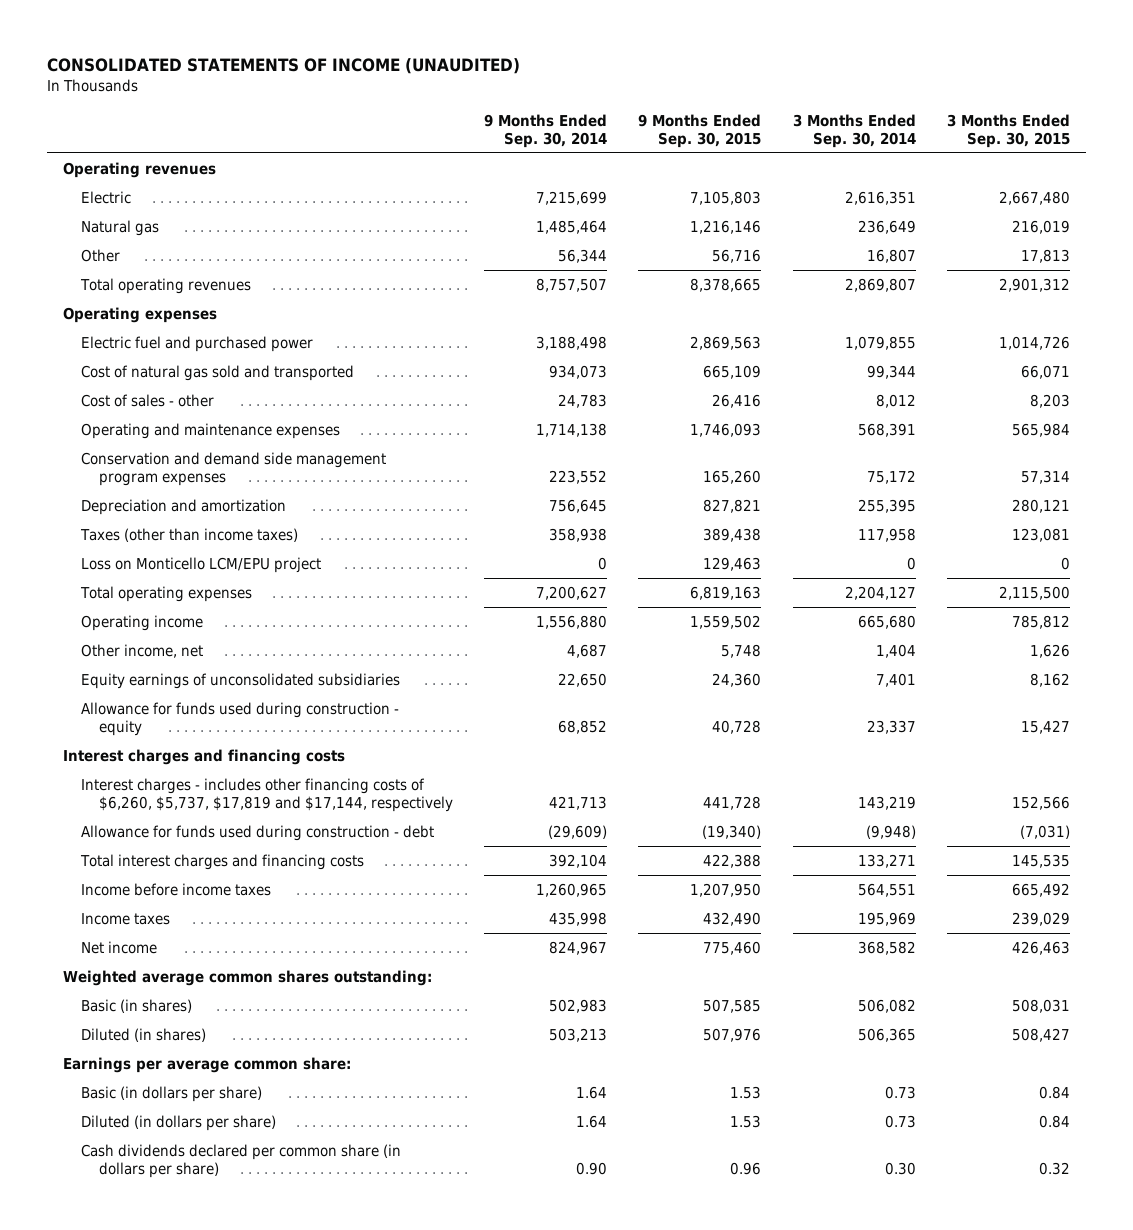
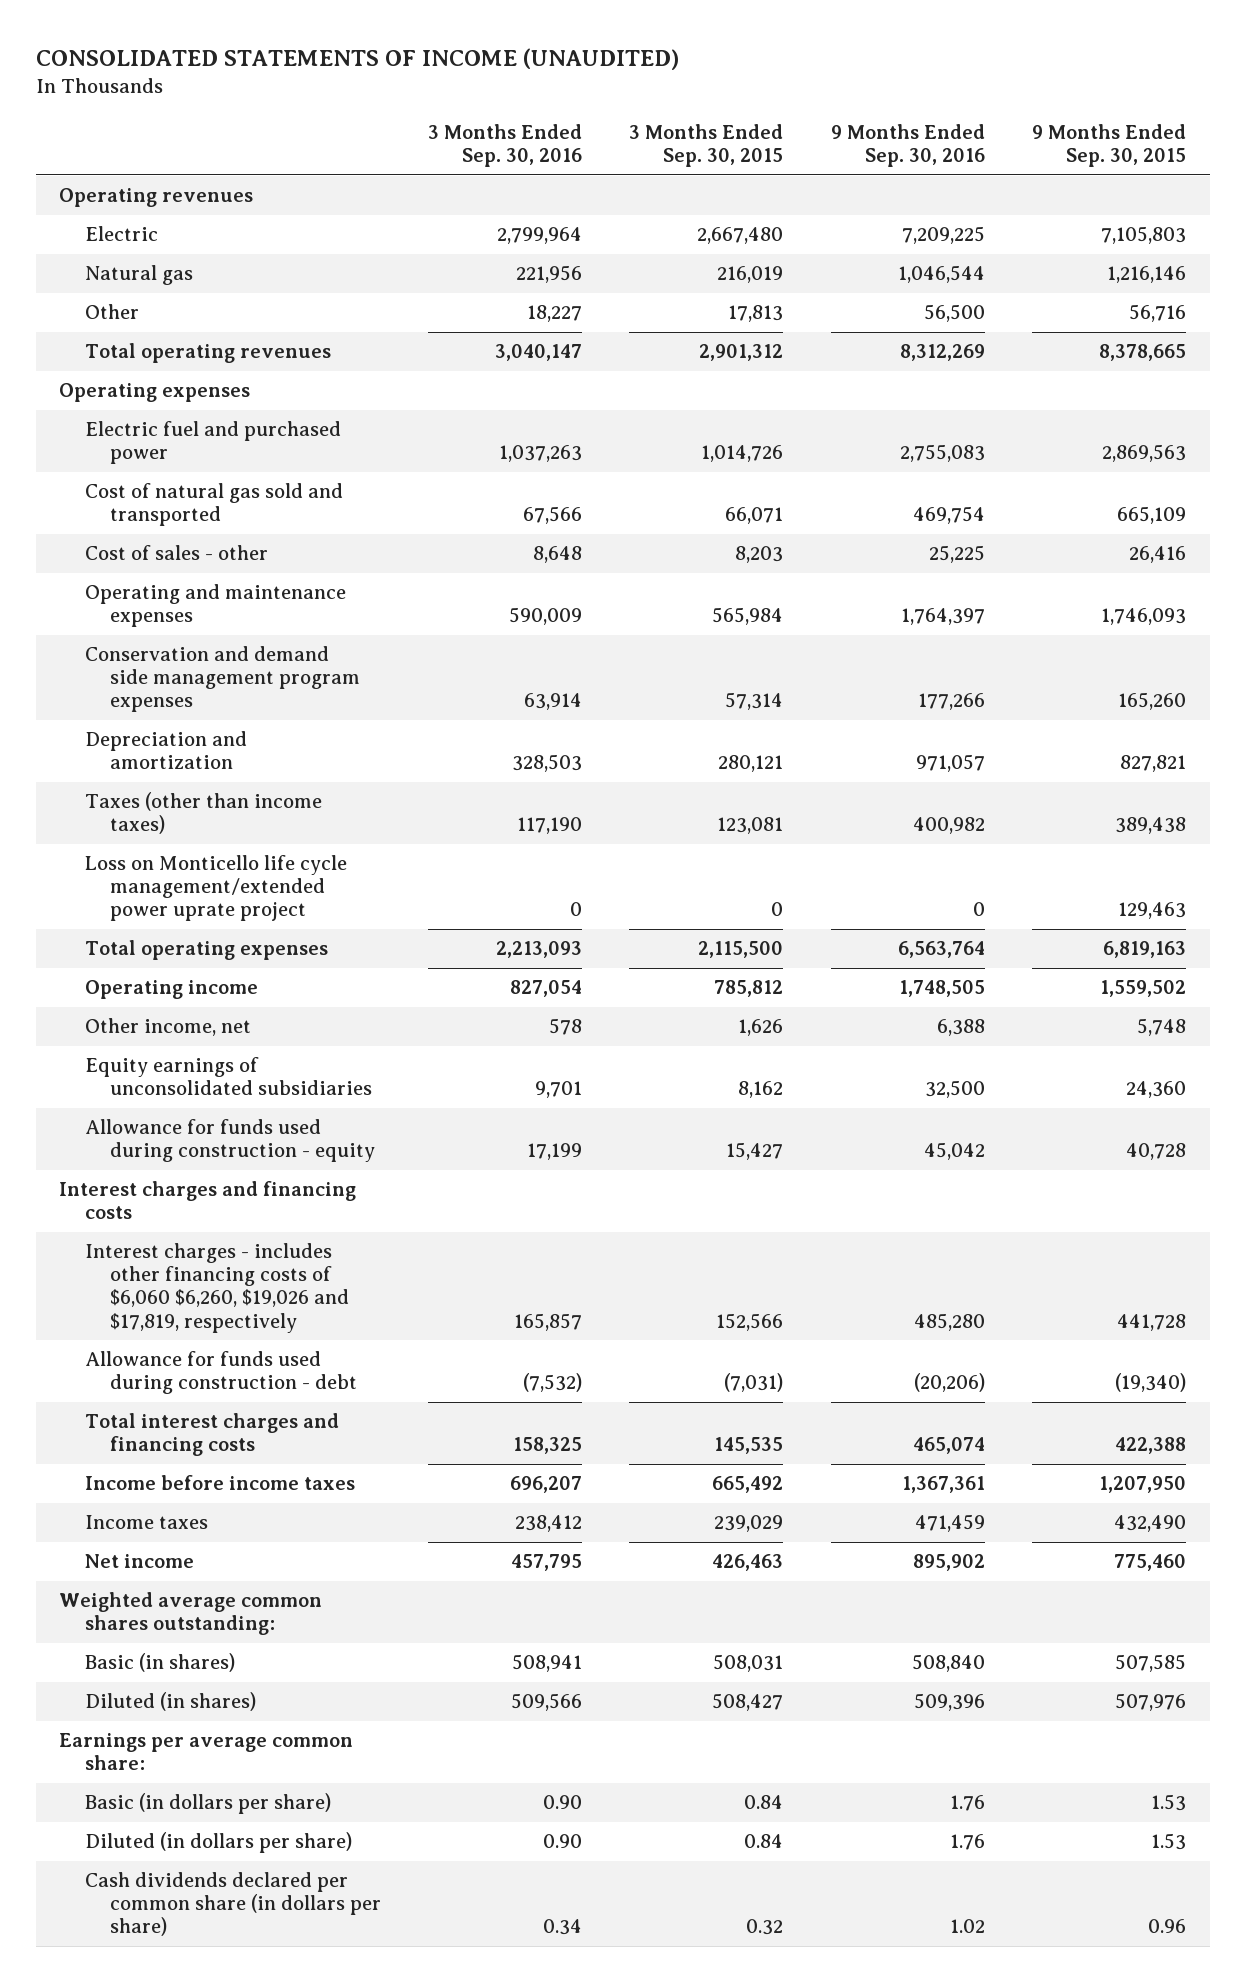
- | 9 Months Ended Sep. 30, 2014 | 9 Months Ended Sep. 30, 2015 | 3 Months Ended Sep. 30, 2014 | 3 Months Ended Sep. 30, 2015
+ | 3 Months Ended Sep. 30, 2016 | 3 Months Ended Sep. 30, 2015 | 9 Months Ended Sep. 30, 2016 | 9 Months Ended Sep. 30, 2015
- Loss on Monticello LCM/EPU project | 0 | 129,463 | 0 | 0
+ Loss on Monticello life cycle management/extended power uprate project | 0 | 0 | 0 | 129,463
- Interest charges - includes other financing costs of $6,260, $5,737, $17,819 and $17,144, respectively | 421,713 | 441,728 | 143,219 | 152,566
+ Interest charges - includes other financing costs of $6,060 $6,260, $19,026 and $17,819, respectively | 165,857 | 152,566 | 485,280 | 441,728

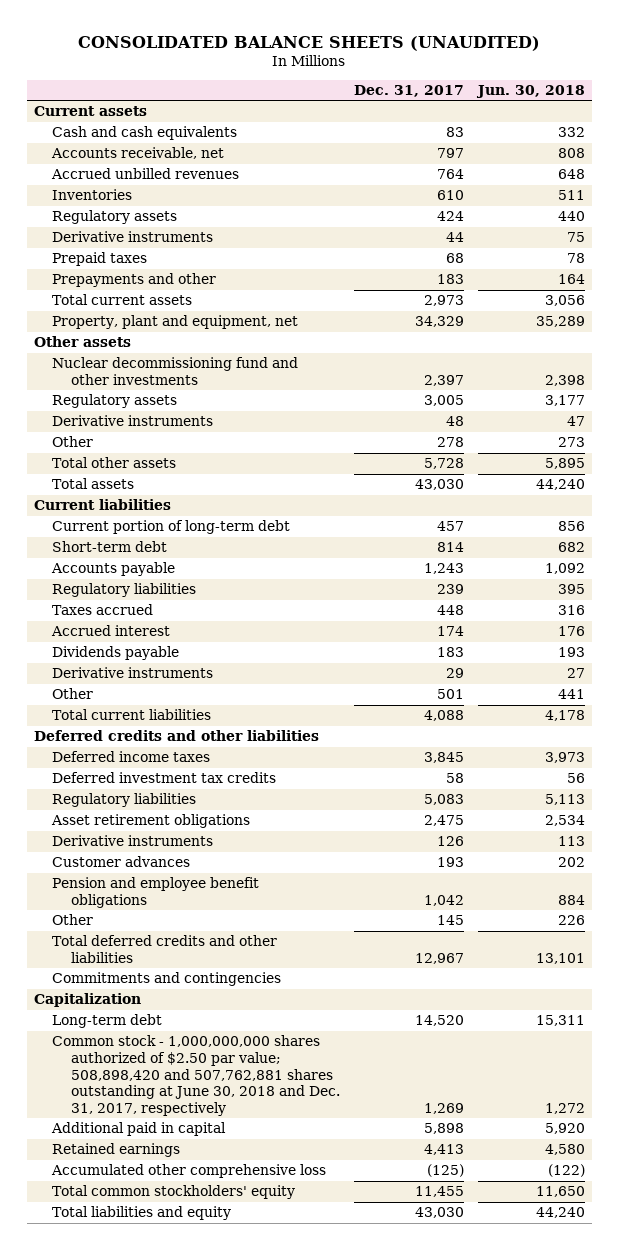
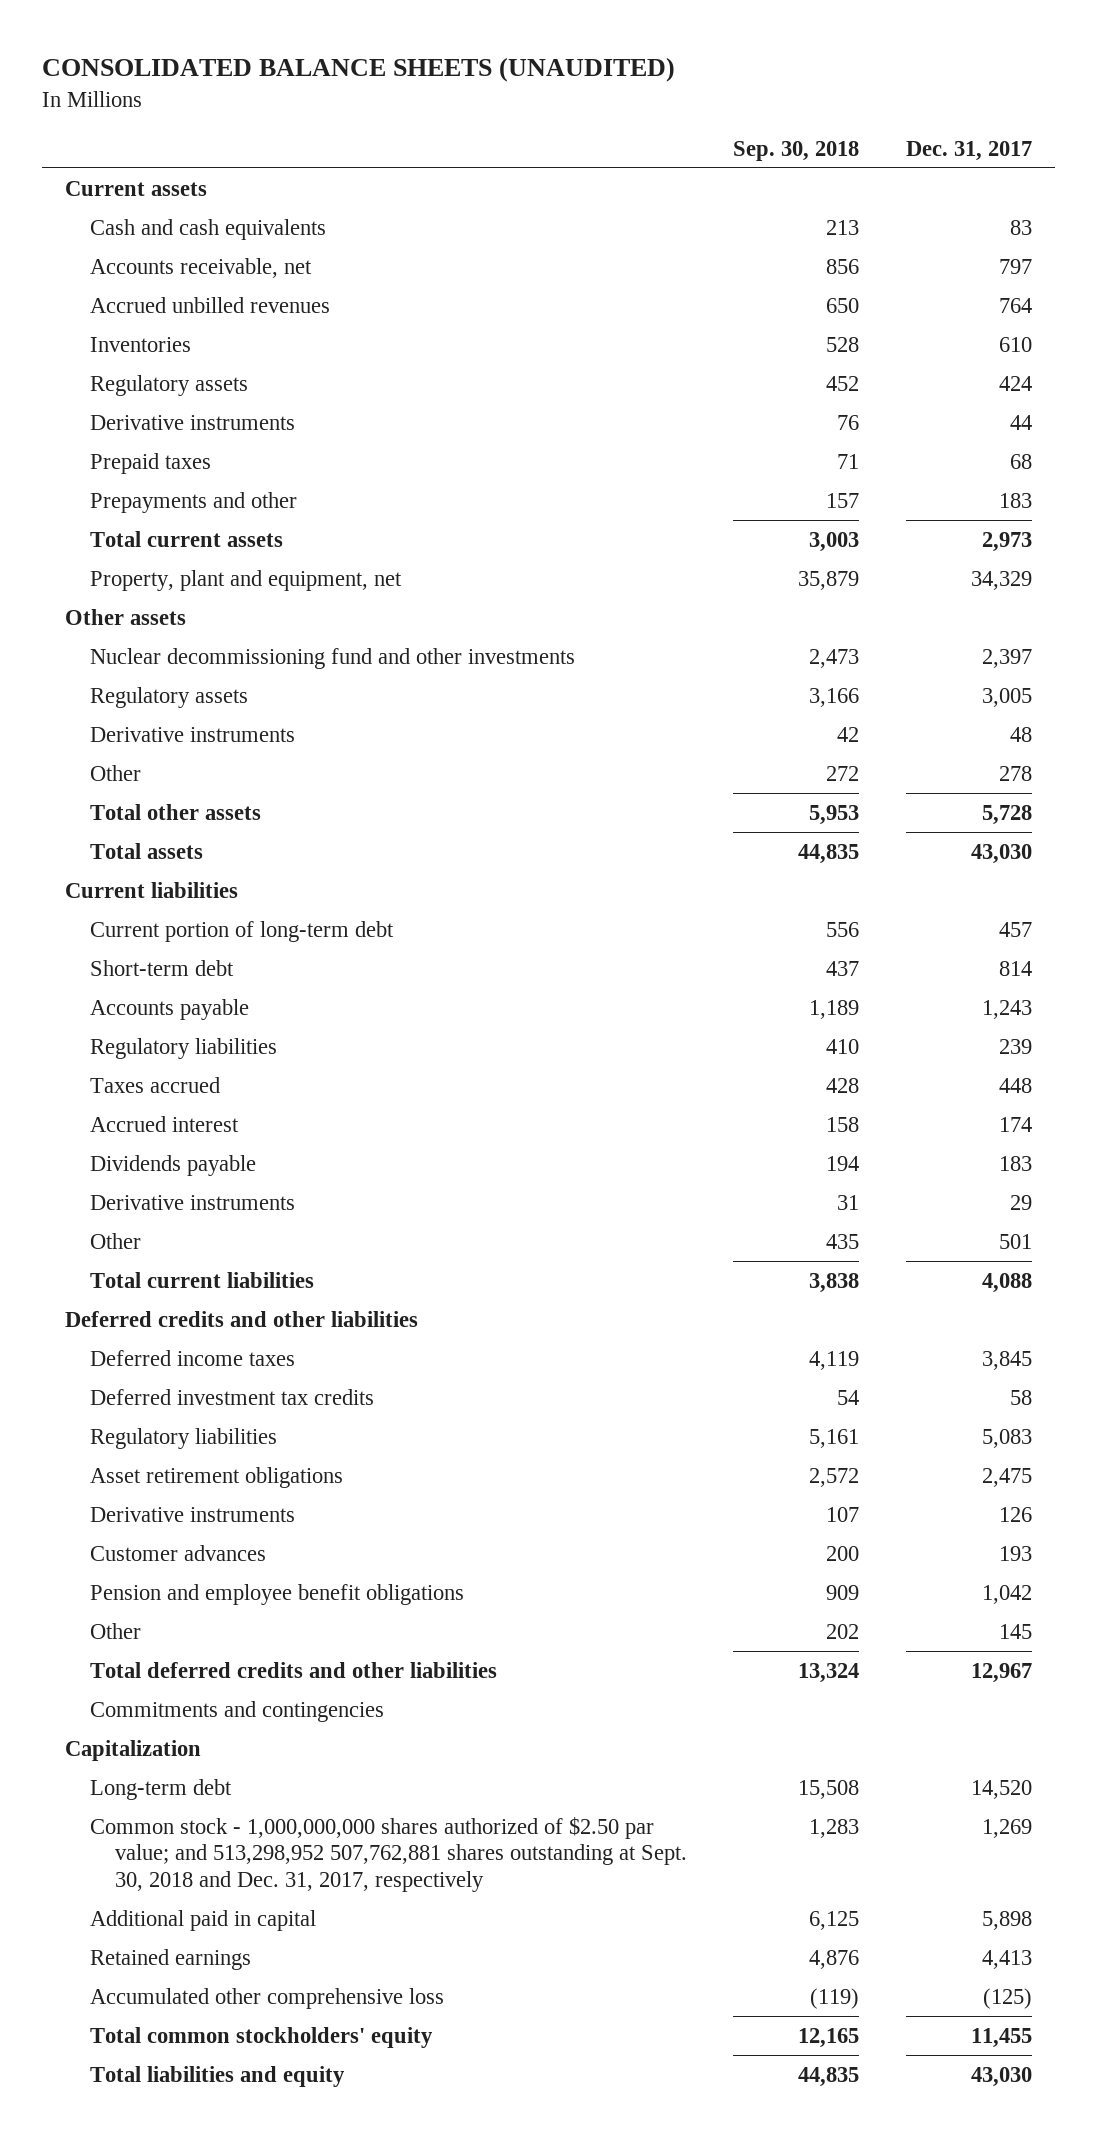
- | Dec. 31, 2017 | Jun. 30, 2018
+ | Sep. 30, 2018 | Dec. 31, 2017
- Common stock - 1,000,000,000 shares authorized of $2.50 par value; 508,898,420 and 507,762,881 shares outstanding at June 30, 2018 and Dec. 31, 2017, respectively | 1,269 | 1,272
+ Common stock - 1,000,000,000 shares authorized of $2.50 par value; and 513,298,952 507,762,881 shares outstanding at Sept. 30, 2018 and Dec. 31, 2017, respectively | 1,283 | 1,269

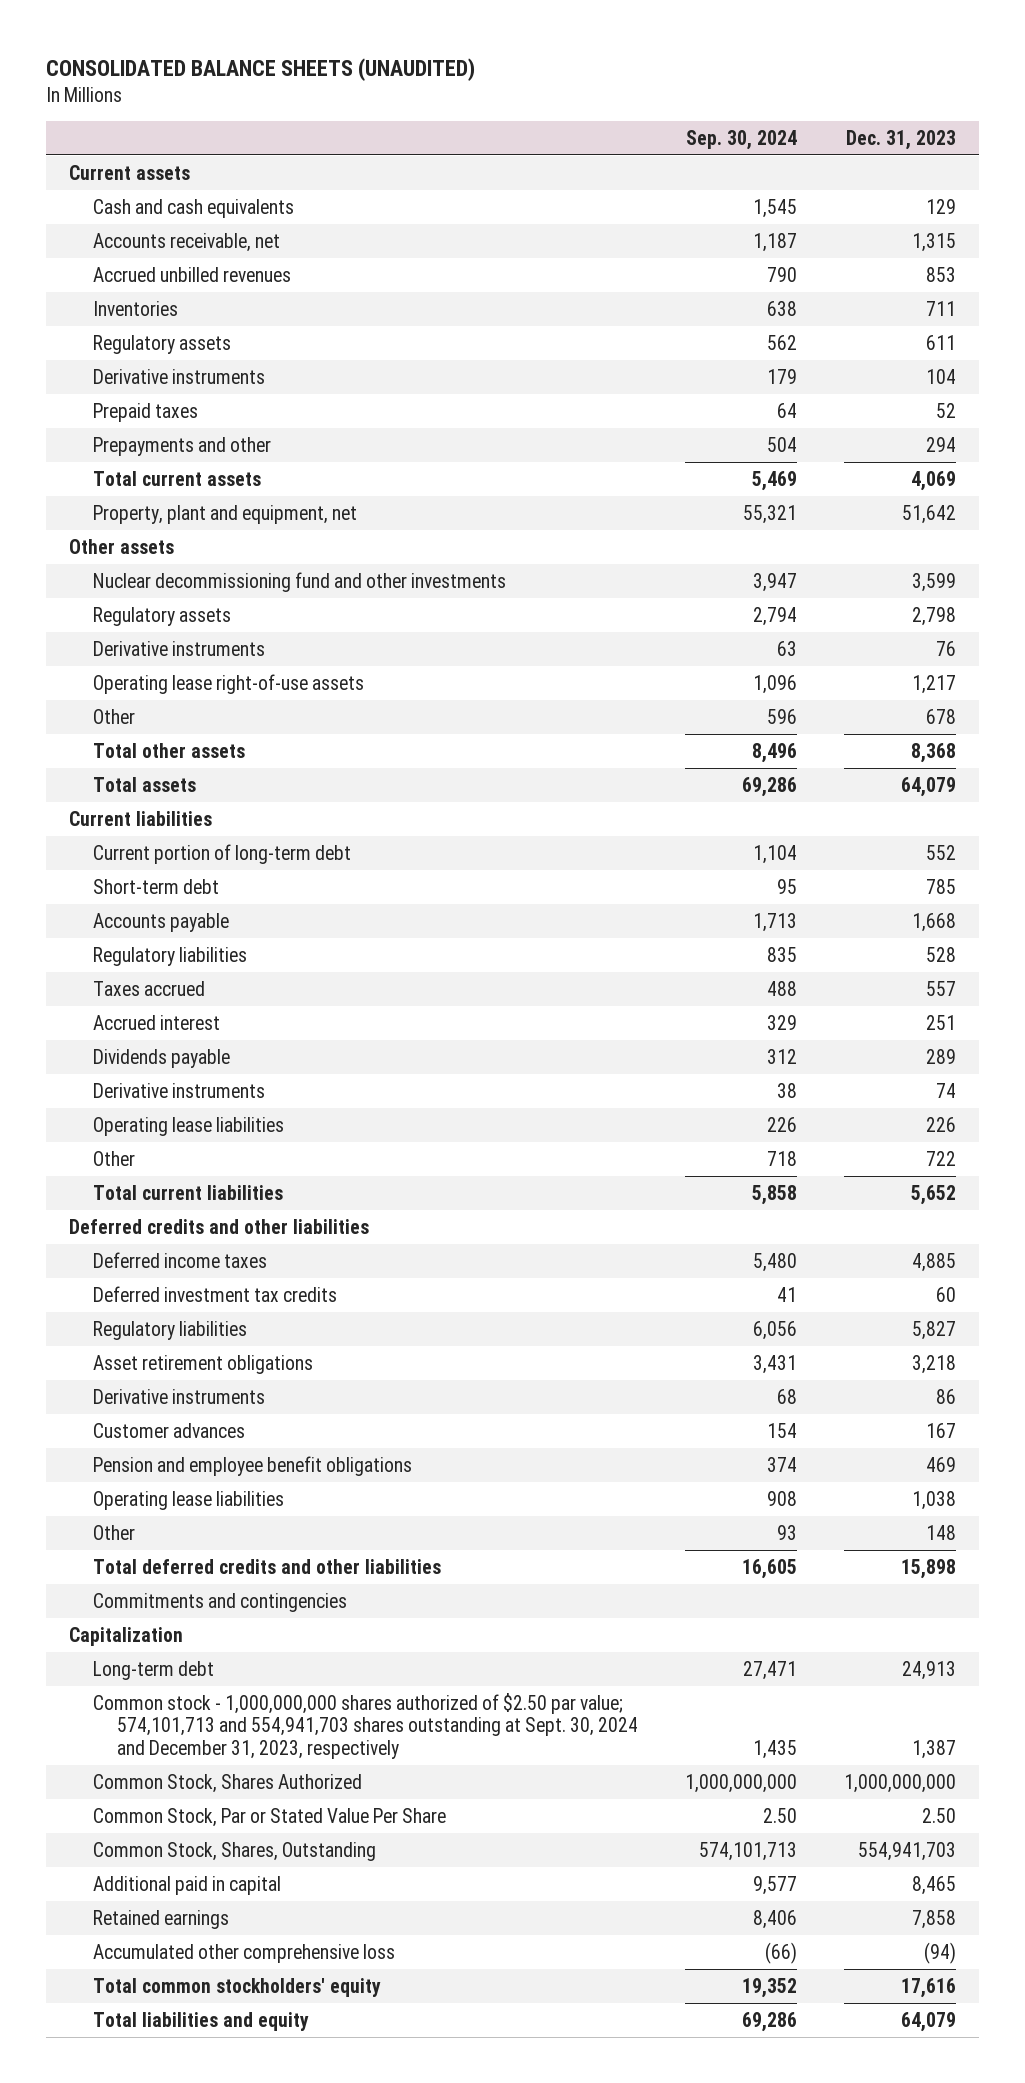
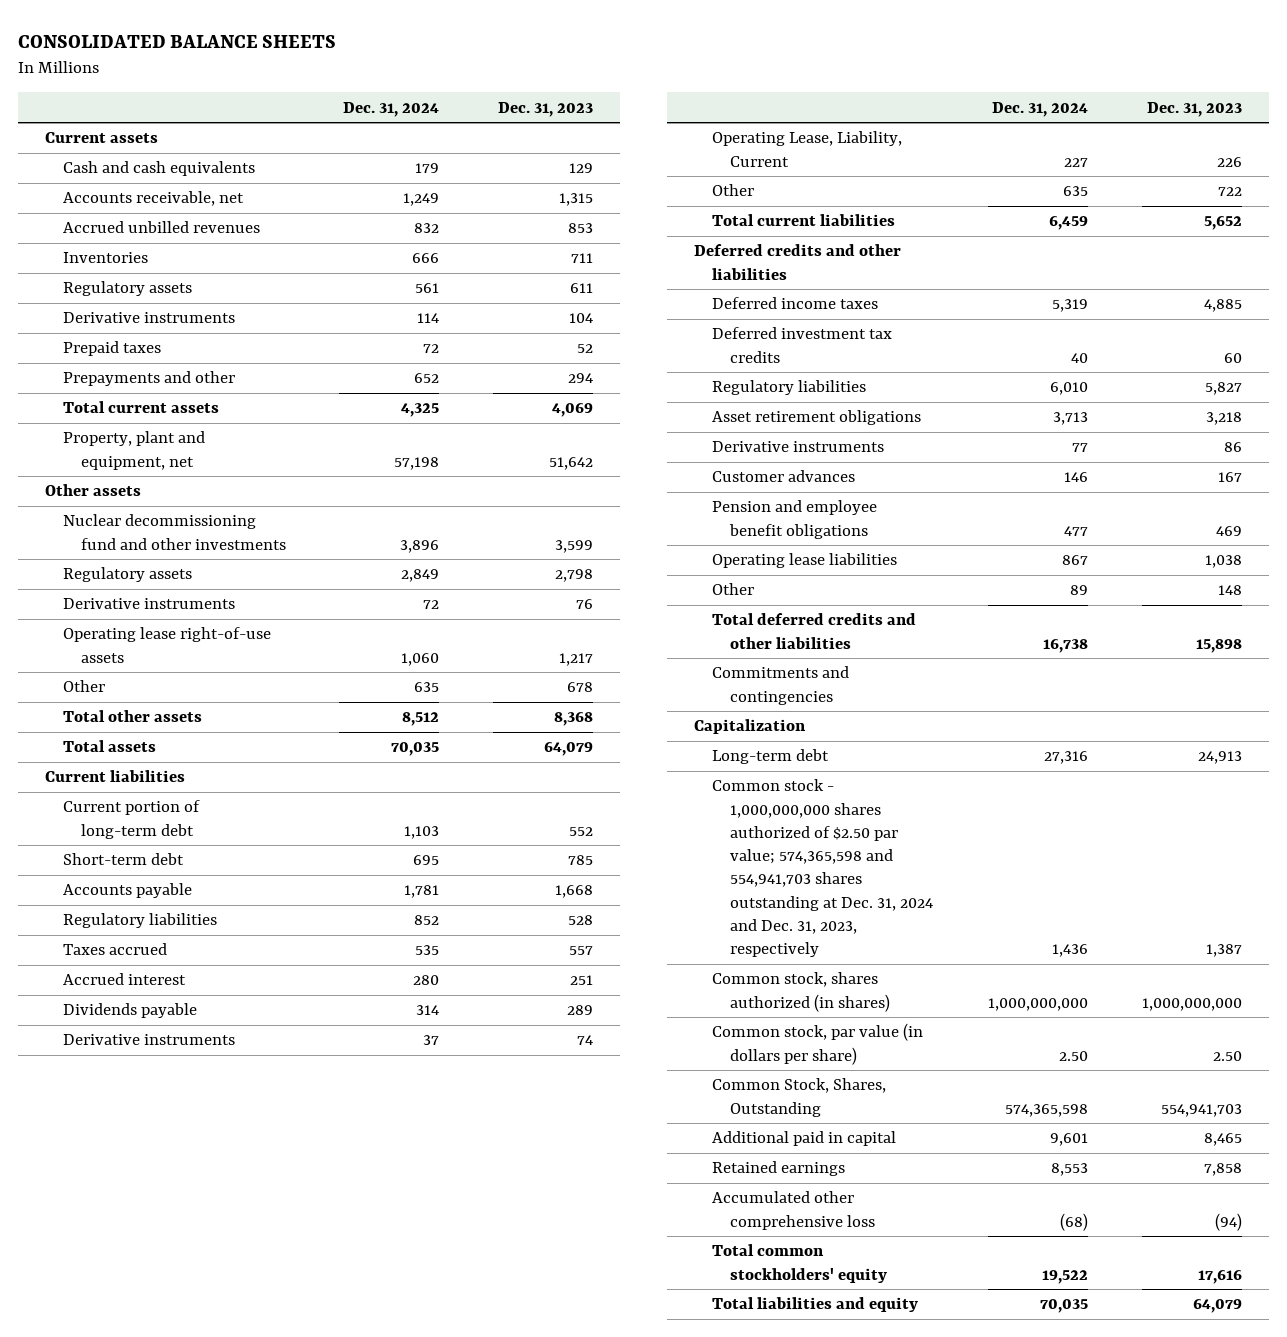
- CONSOLIDATED BALANCE SHEETS (UNAUDITED)
+ CONSOLIDATED BALANCE SHEETS
- | Sep. 30, 2024 | Dec. 31, 2023
+ | Dec. 31, 2024 | Dec. 31, 2023
- Operating lease liabilities | 226 | 226
+ Operating Lease, Liability, Current | 227 | 226
- Common stock - 1,000,000,000 shares authorized of $2.50 par value; 574,101,713 and 554,941,703 shares outstanding at Sept. 30, 2024 and December 31, 2023, respectively | 1,435 | 1,387
- Common Stock, Shares Authorized | 1,000,000,000 | 1,000,000,000
- Common Stock, Par or Stated Value Per Share | 2.50 | 2.50
+ Common stock - 1,000,000,000 shares authorized of $2.50 par value; 574,365,598 and 554,941,703 shares outstanding at Dec. 31, 2024 and Dec. 31, 2023, respectively | 1,436 | 1,387
+ Common stock, shares authorized (in shares) | 1,000,000,000 | 1,000,000,000
+ Common stock, par value (in dollars per share) | 2.50 | 2.50

